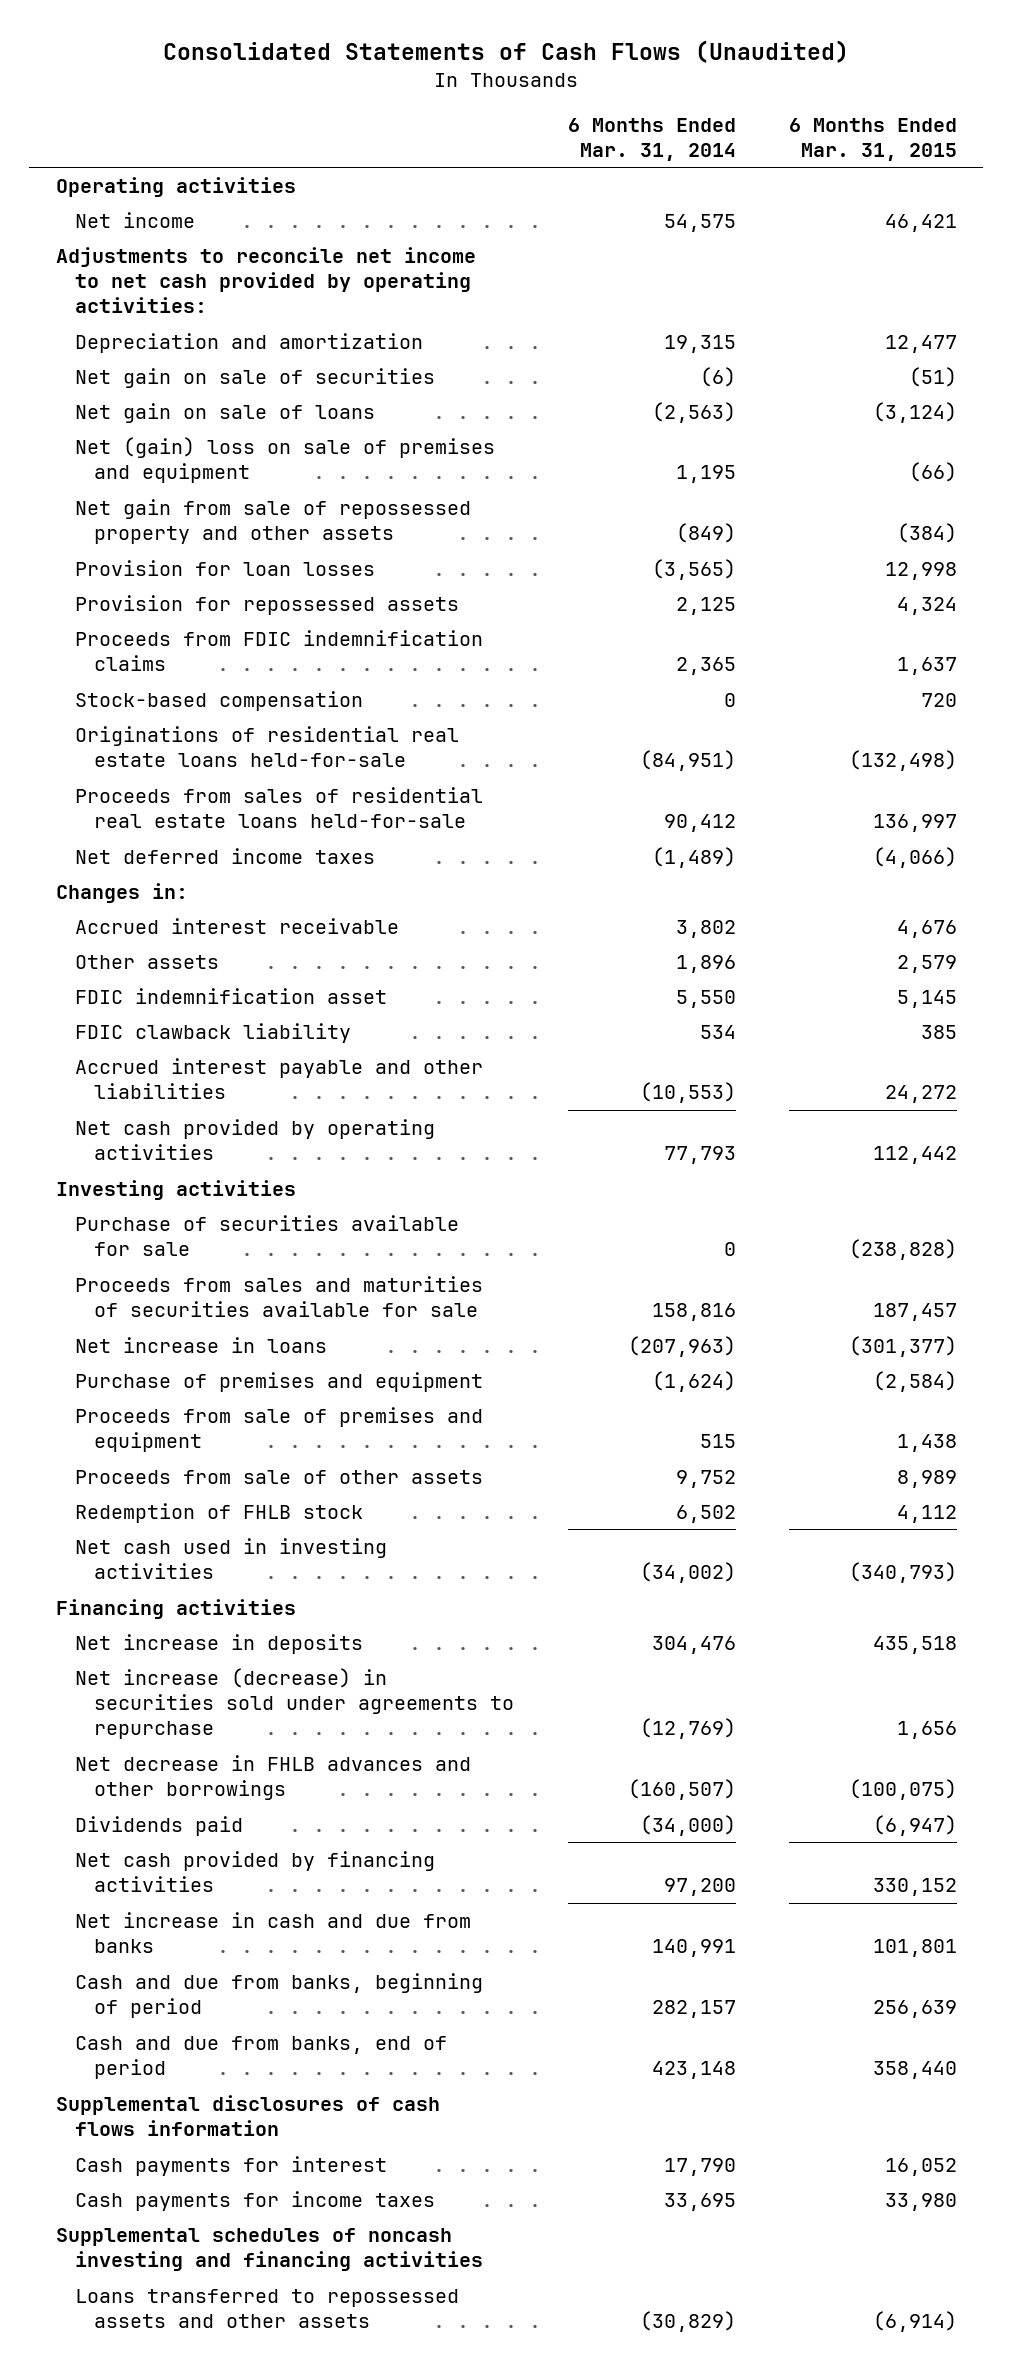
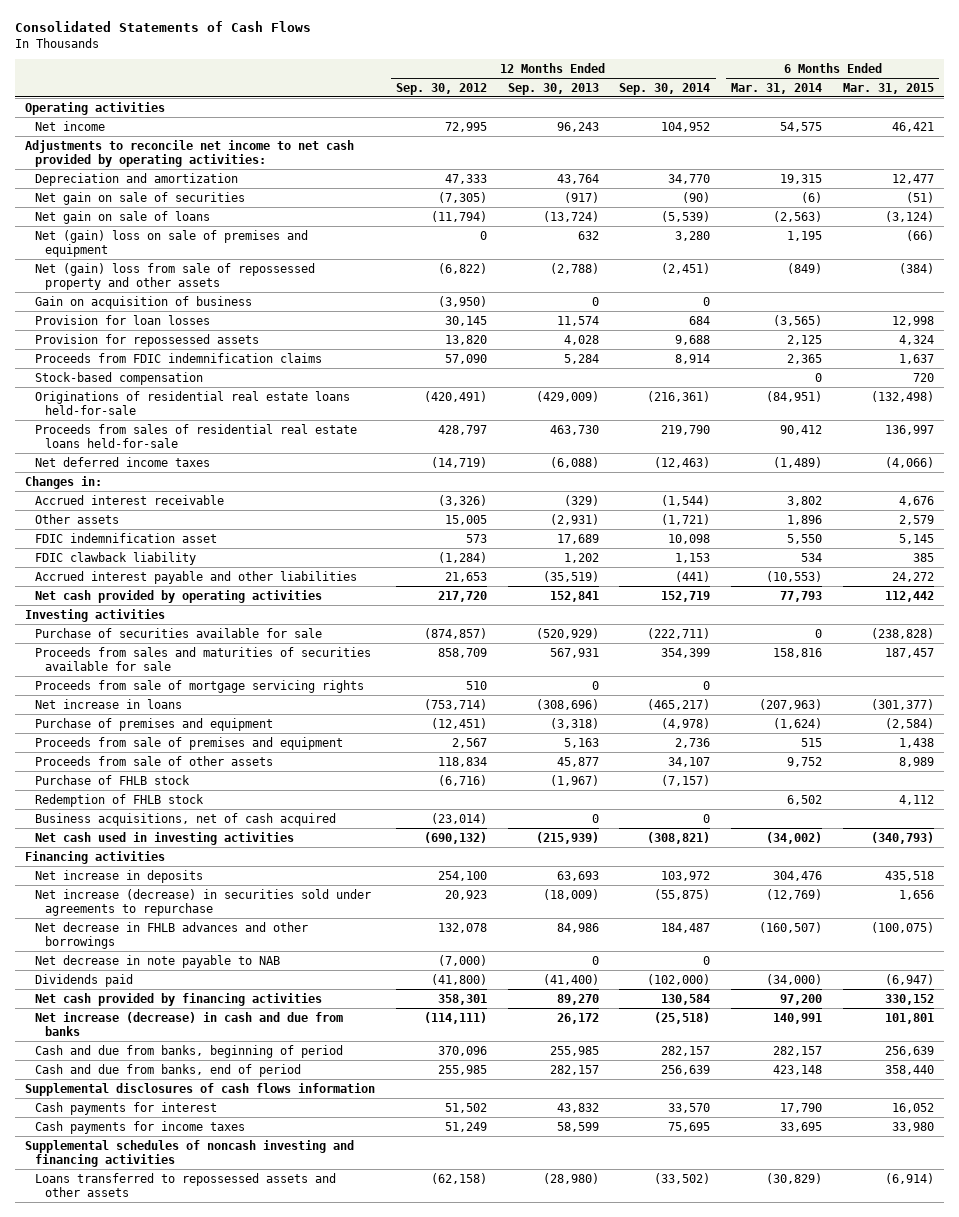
- Consolidated Statements of Cash Flows (Unaudited)
+ Consolidated Statements of Cash Flows
- | 6 Months Ended Mar. 31, 2014 | 6 Months Ended Mar. 31, 2015
+ | 12 Months Ended Sep. 30, 2012 | 12 Months Ended Sep. 30, 2013 | 12 Months Ended Sep. 30, 2014 | 6 Months Ended Mar. 31, 2014 | 6 Months Ended Mar. 31, 2015
- Net gain from sale of repossessed property and other assets | (849) | (384)
+ Net (gain) loss from sale of repossessed property and other assets | (6,822) | (2,788) | (2,451) | (849) | (384)
+ Gain on acquisition of business | (3,950) | 0 | 0 | |
+ Proceeds from sale of mortgage servicing rights | 510 | 0 | 0 | |
+ Purchase of FHLB stock | (6,716) | (1,967) | (7,157) | |
+ Business acquisitions, net of cash acquired | (23,014) | 0 | 0 | |
+ Net decrease in note payable to NAB | (7,000) | 0 | 0 | |
- Net increase in cash and due from banks | 140,991 | 101,801
+ Net increase (decrease) in cash and due from banks | (114,111) | 26,172 | (25,518) | 140,991 | 101,801

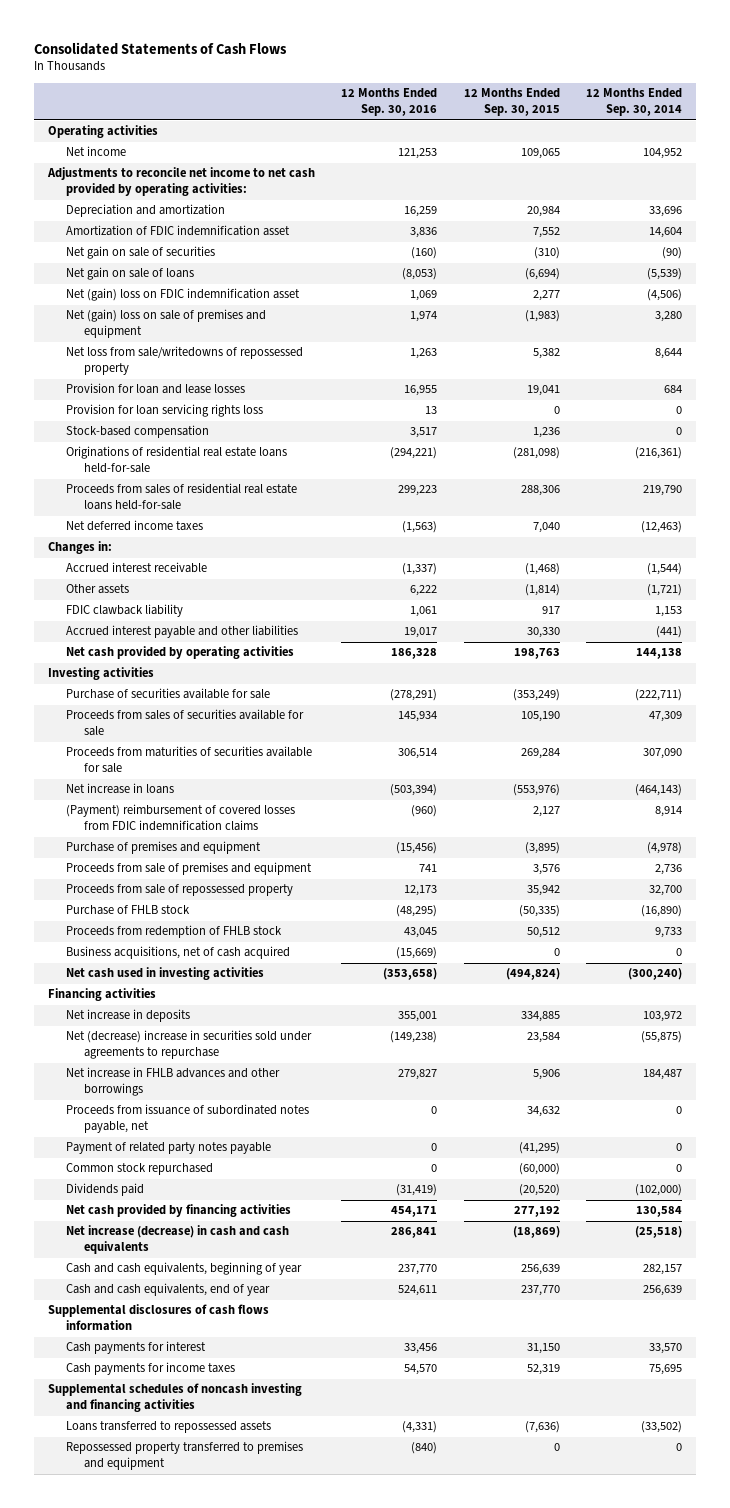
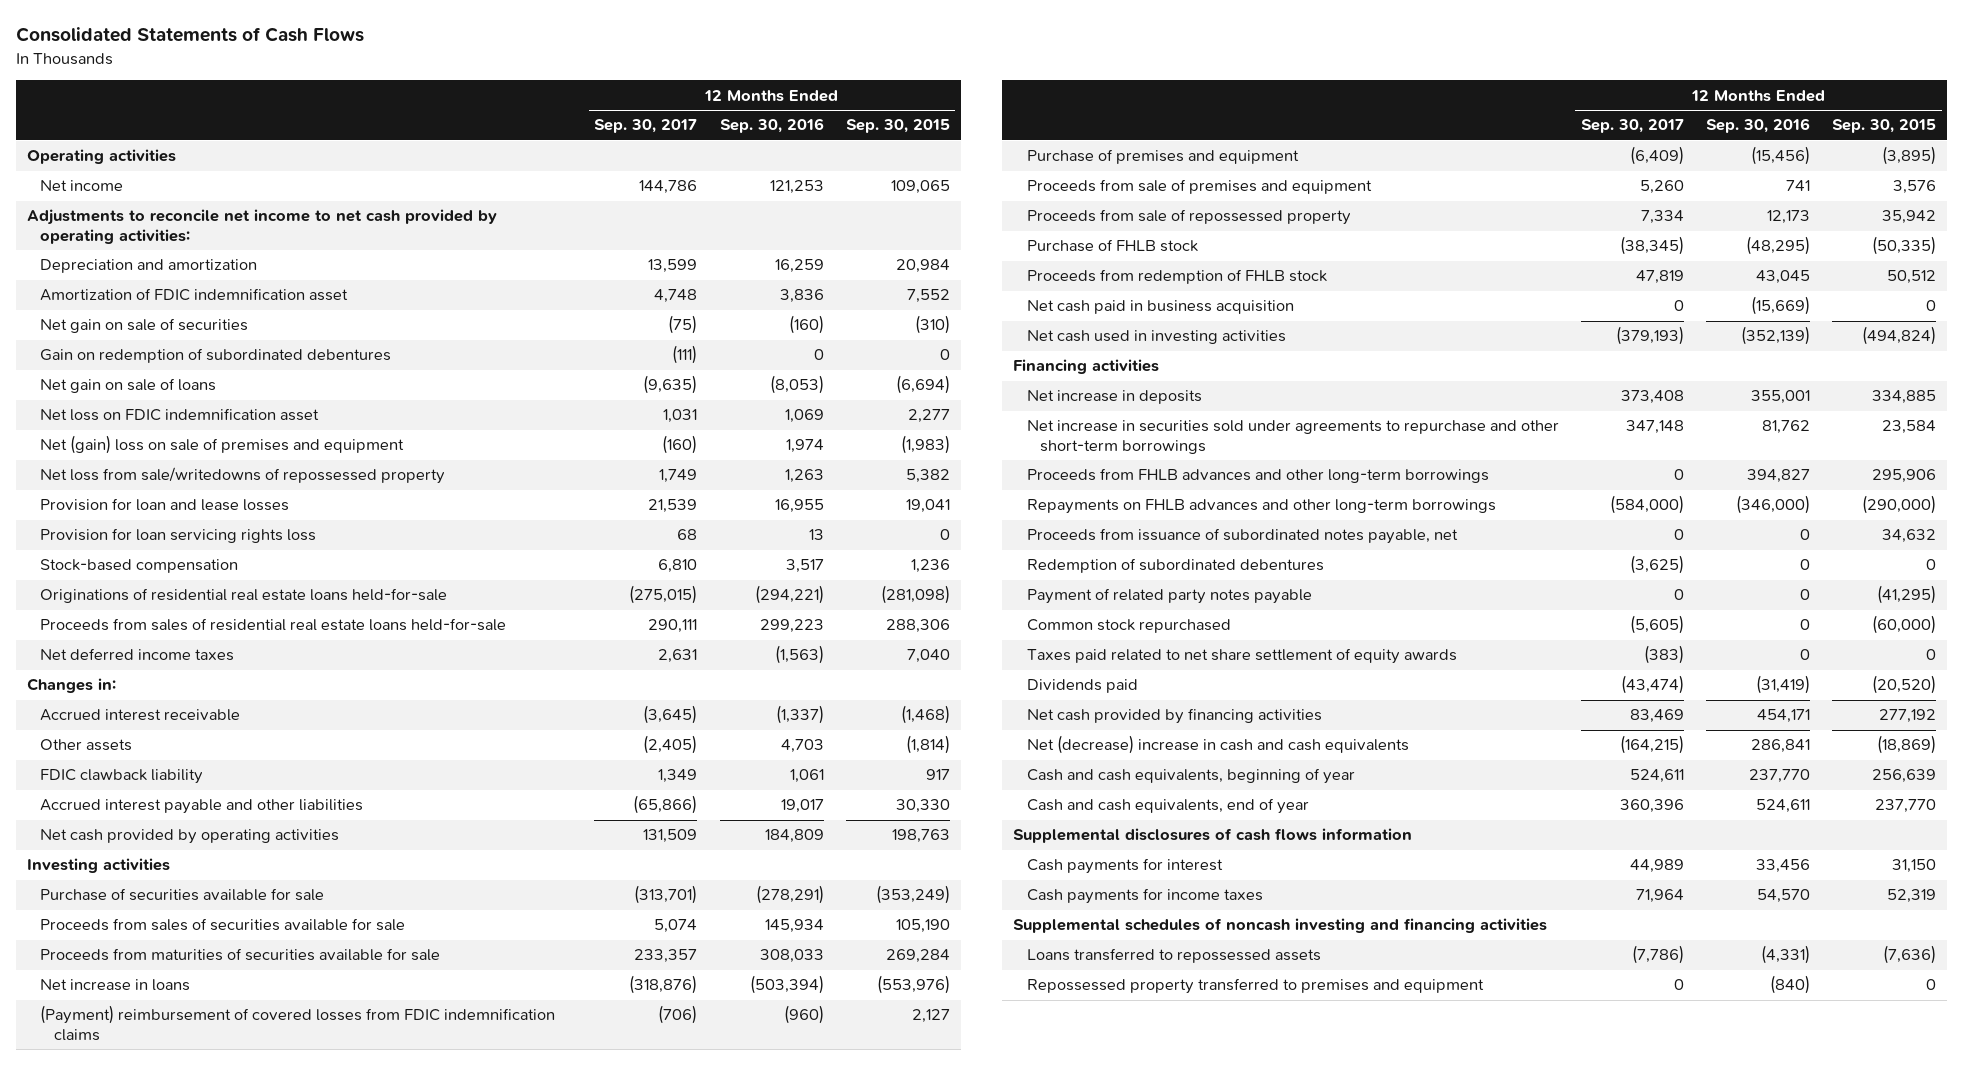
- | 12 Months Ended Sep. 30, 2016 | 12 Months Ended Sep. 30, 2015 | 12 Months Ended Sep. 30, 2014
+ | 12 Months Ended Sep. 30, 2017 | 12 Months Ended Sep. 30, 2016 | 12 Months Ended Sep. 30, 2015
+ Gain on redemption of subordinated debentures | (111) | 0 | 0
- Net (gain) loss on FDIC indemnification asset | 1,069 | 2,277 | (4,506)
+ Net loss on FDIC indemnification asset | 1,031 | 1,069 | 2,277
- Other assets | 6,222 | (1,814) | (1,721)
+ Other assets | (2,405) | 4,703 | (1,814)
- Net cash provided by operating activities | 186,328 | 198,763 | 144,138
+ Net cash provided by operating activities | 131,509 | 184,809 | 198,763
- Proceeds from maturities of securities available for sale | 306,514 | 269,284 | 307,090
+ Proceeds from maturities of securities available for sale | 233,357 | 308,033 | 269,284
- Business acquisitions, net of cash acquired | (15,669) | 0 | 0
- Net cash used in investing activities | (353,658) | (494,824) | (300,240)
+ Net cash paid in business acquisition | 0 | (15,669) | 0
+ Net cash used in investing activities | (379,193) | (352,139) | (494,824)
- Net (decrease) increase in securities sold under agreements to repurchase | (149,238) | 23,584 | (55,875)
- Net increase in FHLB advances and other borrowings | 279,827 | 5,906 | 184,487
+ Net increase in securities sold under agreements to repurchase and other short-term borrowings | 347,148 | 81,762 | 23,584
+ Proceeds from FHLB advances and other long-term borrowings | 0 | 394,827 | 295,906
+ Repayments on FHLB advances and other long-term borrowings | (584,000) | (346,000) | (290,000)
+ Redemption of subordinated debentures | (3,625) | 0 | 0
+ Taxes paid related to net share settlement of equity awards | (383) | 0 | 0
- Net increase (decrease) in cash and cash equivalents | 286,841 | (18,869) | (25,518)
+ Net (decrease) increase in cash and cash equivalents | (164,215) | 286,841 | (18,869)

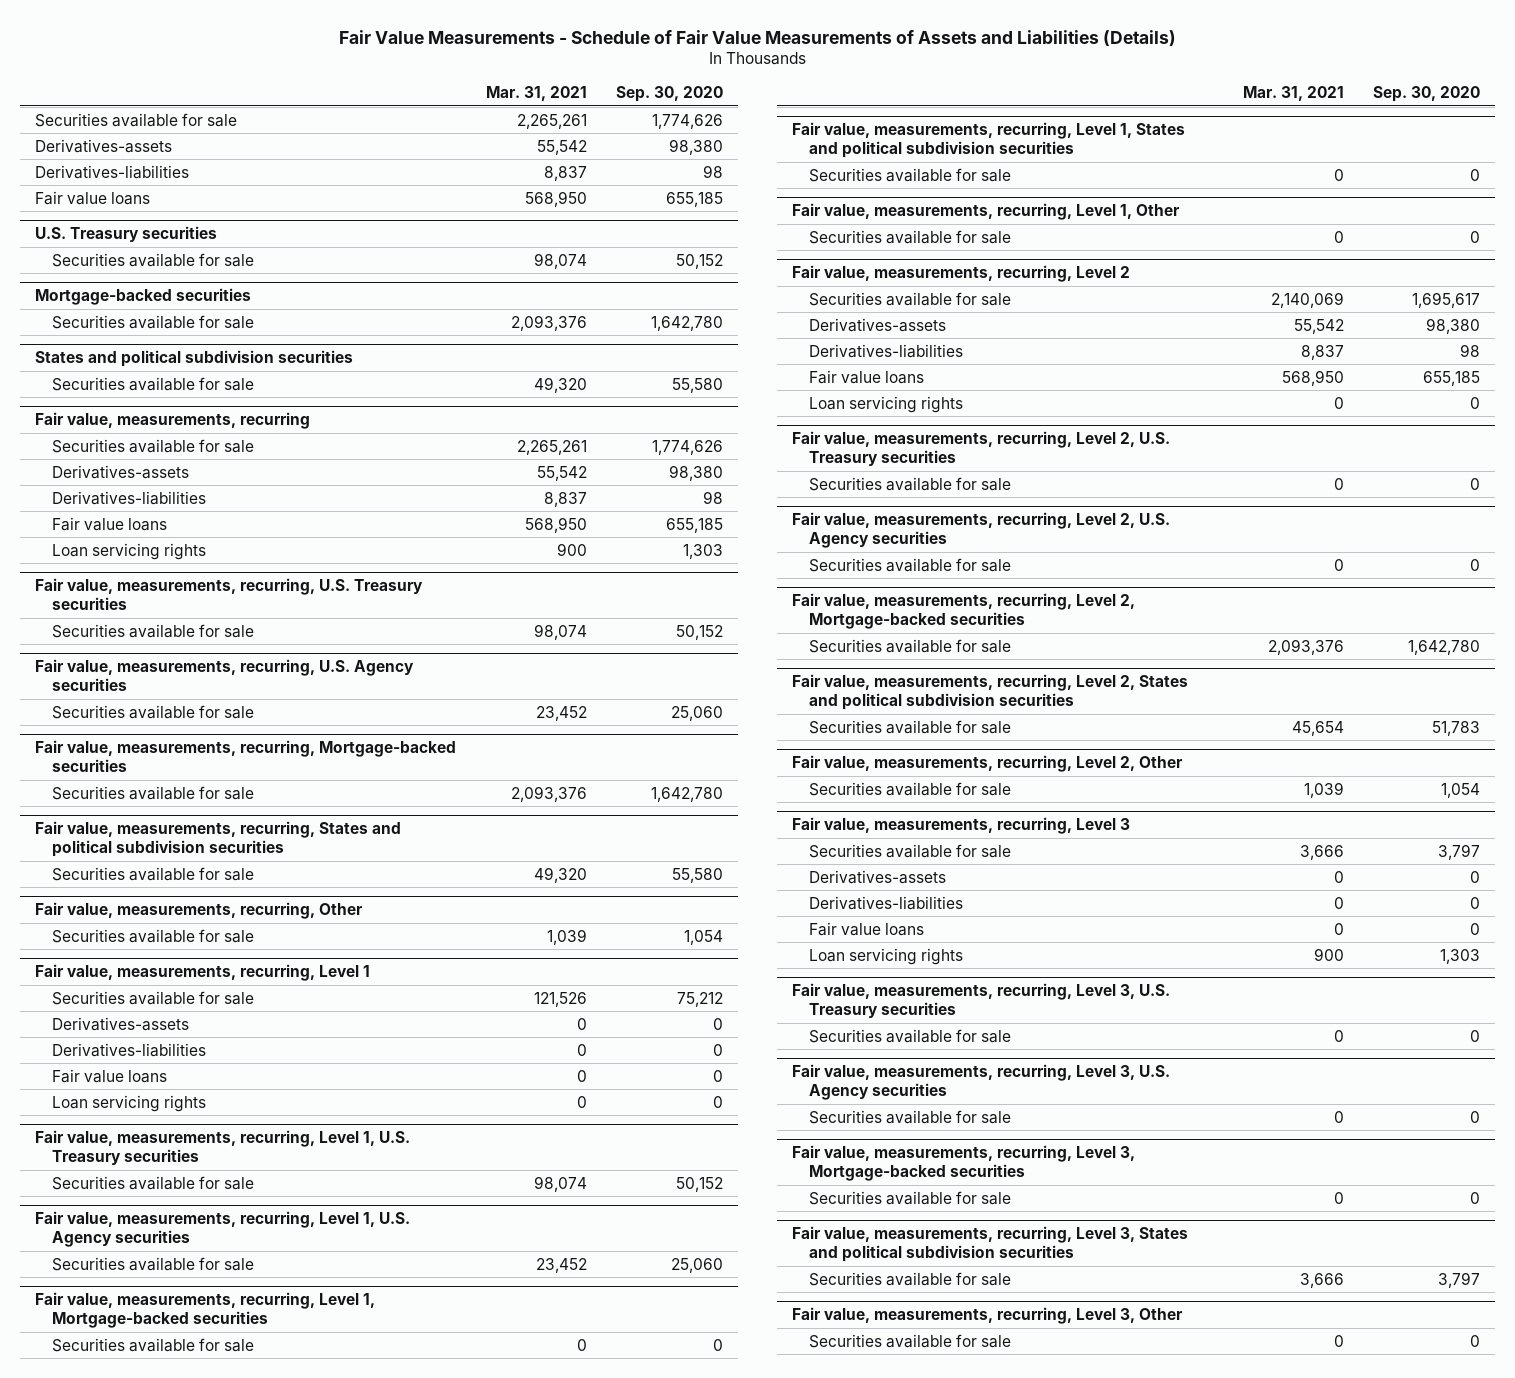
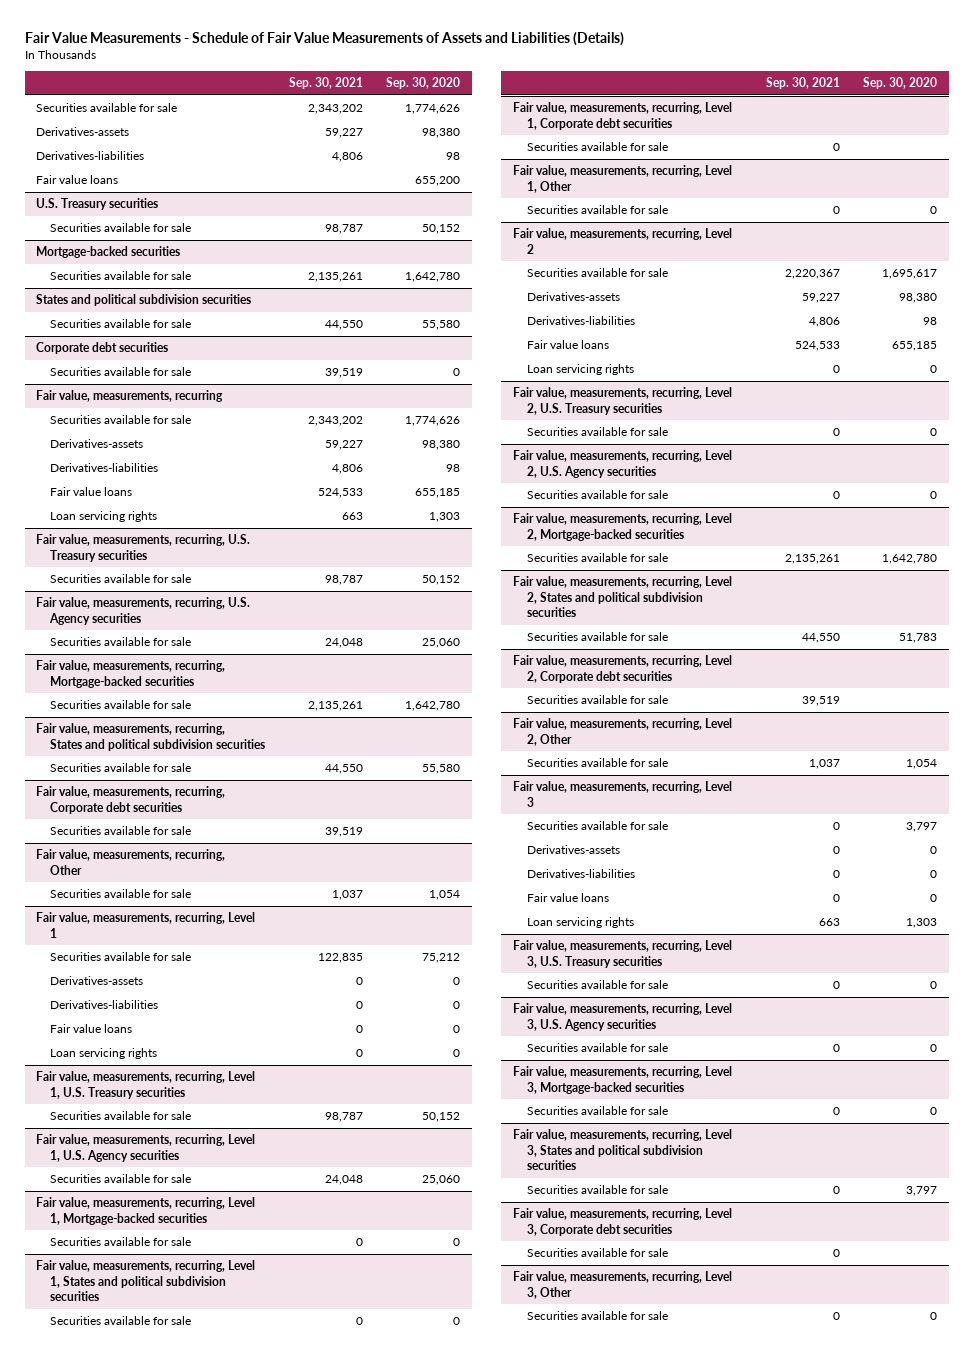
- | Mar. 31, 2021 | Sep. 30, 2020
+ | Sep. 30, 2021 | Sep. 30, 2020
- Fair value loans | 568,950 | 655,185
+ Fair value loans | | 655,200
+ Corporate debt securities
+ Securities available for sale | 39,519 | 0
+ Fair value, measurements, recurring, Corporate debt securities
+ Securities available for sale | 39,519 |
+ Fair value, measurements, recurring, Level 1, Corporate debt securities
+ Securities available for sale | 0 |
+ Fair value, measurements, recurring, Level 2, Corporate debt securities
+ Securities available for sale | 39,519 |
+ Fair value, measurements, recurring, Level 3, Corporate debt securities
+ Securities available for sale | 0 |

